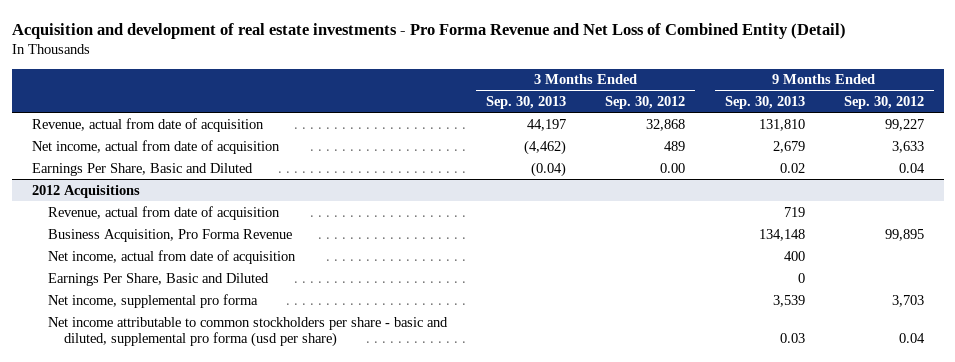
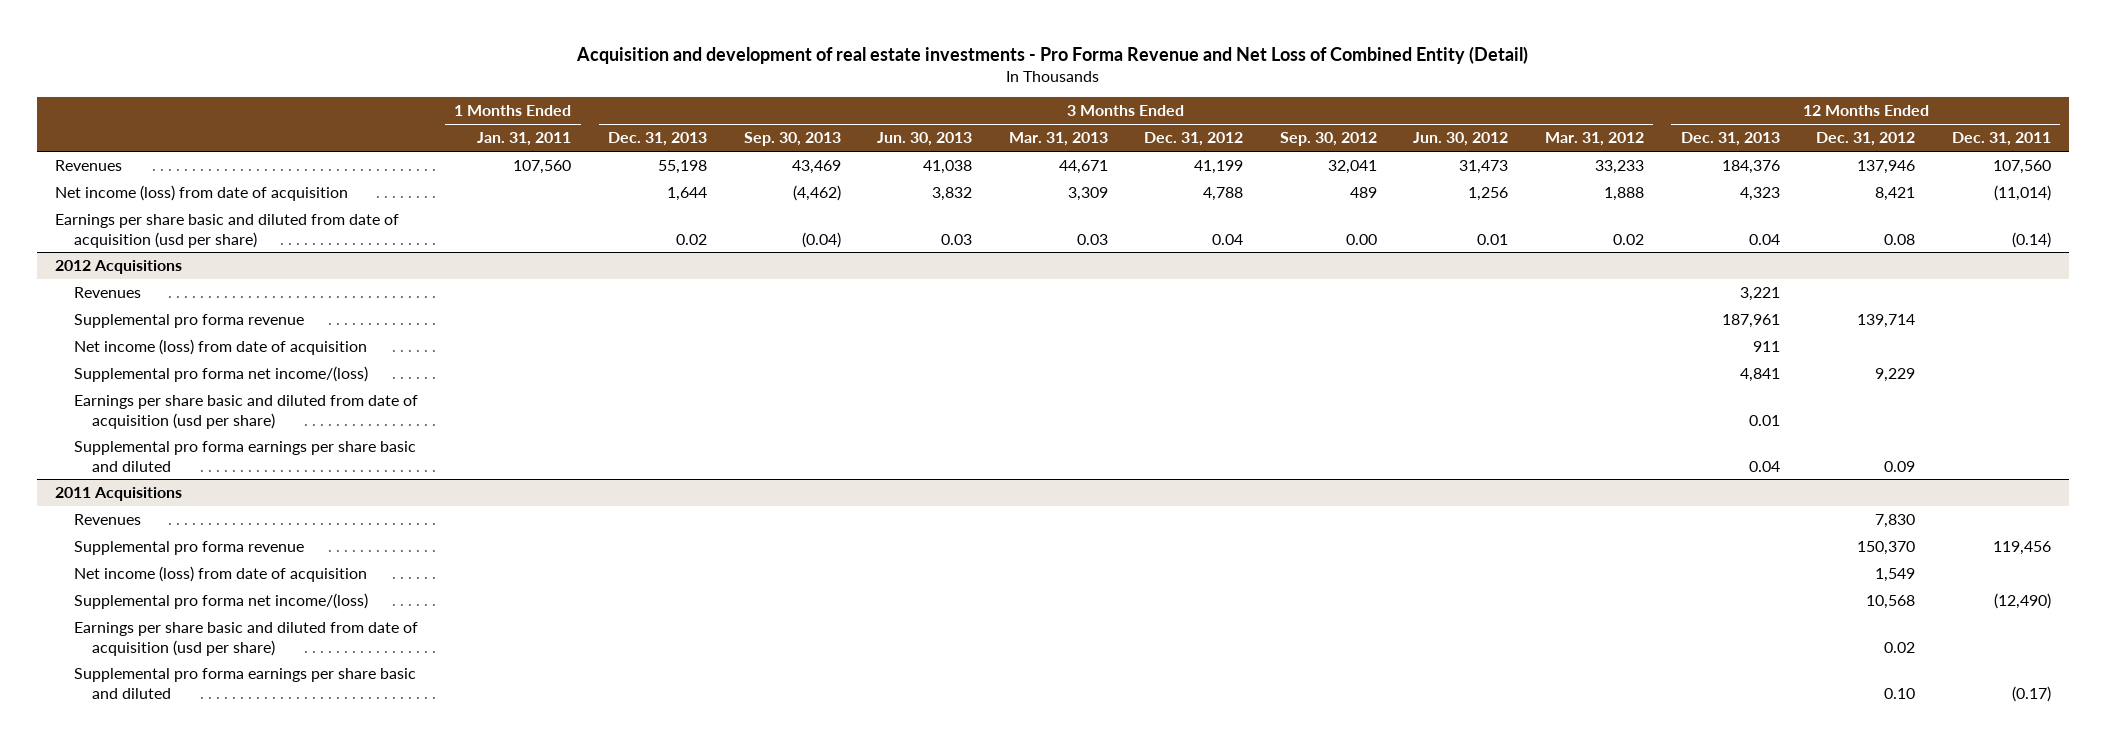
- | 3 Months Ended Sep. 30, 2013 | 3 Months Ended Sep. 30, 2012 | 9 Months Ended Sep. 30, 2013 | 9 Months Ended Sep. 30, 2012
+ | 1 Months Ended Jan. 31, 2011 | 3 Months Ended Dec. 31, 2013 | 3 Months Ended Sep. 30, 2013 | 3 Months Ended Jun. 30, 2013 | 3 Months Ended Mar. 31, 2013 | 3 Months Ended Dec. 31, 2012 | 3 Months Ended Sep. 30, 2012 | 3 Months Ended Jun. 30, 2012 | 3 Months Ended Mar. 31, 2012 | 12 Months Ended Dec. 31, 2013 | 12 Months Ended Dec. 31, 2012 | 12 Months Ended Dec. 31, 2011
- Revenue, actual from date of acquisition | 44,197 | 32,868 | 131,810 | 99,227
- Net income, actual from date of acquisition | (4,462) | 489 | 2,679 | 3,633
- Earnings Per Share, Basic and Diluted | (0.04) | 0.00 | 0.02 | 0.04
+ Revenues | 107,560 | 55,198 | 43,469 | 41,038 | 44,671 | 41,199 | 32,041 | 31,473 | 33,233 | 184,376 | 137,946 | 107,560
+ Net income (loss) from date of acquisition | | 1,644 | (4,462) | 3,832 | 3,309 | 4,788 | 489 | 1,256 | 1,888 | 4,323 | 8,421 | (11,014)
+ Earnings per share basic and diluted from date of acquisition (usd per share) | | 0.02 | (0.04) | 0.03 | 0.03 | 0.04 | 0.00 | 0.01 | 0.02 | 0.04 | 0.08 | (0.14)
@ 2012 Acquisitions
- Revenue, actual from date of acquisition | | | 719 |
- Business Acquisition, Pro Forma Revenue | | | 134,148 | 99,895
- Net income, actual from date of acquisition | | | 400 |
- Earnings Per Share, Basic and Diluted | | | 0 |
- Net income, supplemental pro forma | | | 3,539 | 3,703
- Net income attributable to common stockholders per share - basic and diluted, supplemental pro forma (usd per share) | | | 0.03 | 0.04
+ Revenues | | | | | | | | | | 3,221 | |
+ Supplemental pro forma revenue | | | | | | | | | | 187,961 | 139,714 |
+ Net income (loss) from date of acquisition | | | | | | | | | | 911 | |
+ Supplemental pro forma net income/(loss) | | | | | | | | | | 4,841 | 9,229 |
+ Earnings per share basic and diluted from date of acquisition (usd per share) | | | | | | | | | | 0.01 | |
+ Supplemental pro forma earnings per share basic and diluted | | | | | | | | | | 0.04 | 0.09 |
+ 2011 Acquisitions
+ Revenues | | | | | | | | | | | 7,830 |
+ Supplemental pro forma revenue | | | | | | | | | | | 150,370 | 119,456
+ Net income (loss) from date of acquisition | | | | | | | | | | | 1,549 |
+ Supplemental pro forma net income/(loss) | | | | | | | | | | | 10,568 | (12,490)
+ Earnings per share basic and diluted from date of acquisition (usd per share) | | | | | | | | | | | 0.02 |
+ Supplemental pro forma earnings per share basic and diluted | | | | | | | | | | | 0.10 | (0.17)

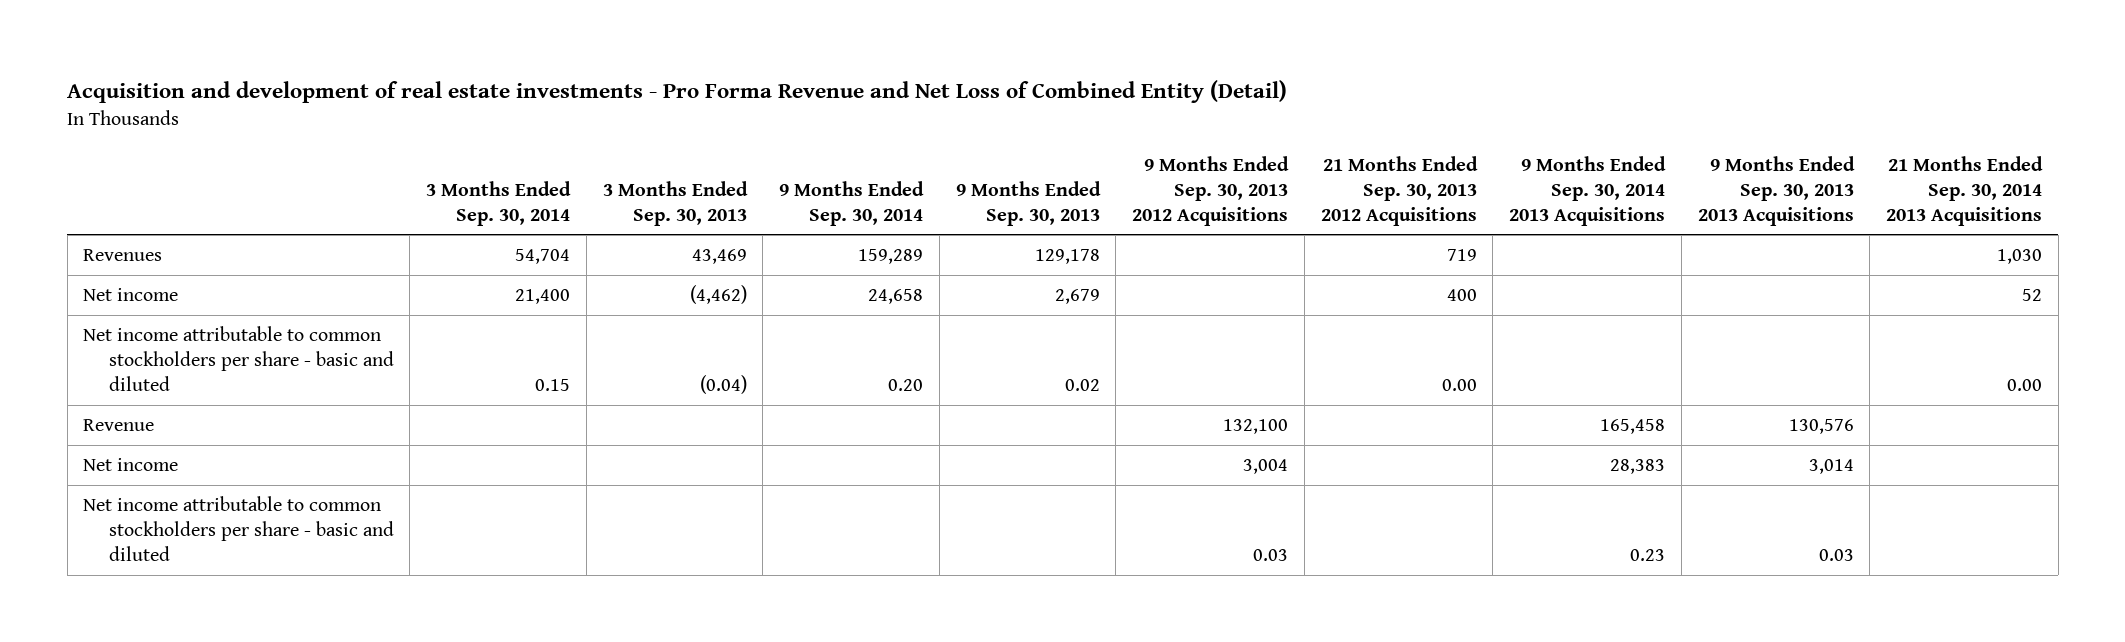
- | 1 Months Ended Jan. 31, 2011 | 3 Months Ended Dec. 31, 2013 | 3 Months Ended Sep. 30, 2013 | 3 Months Ended Jun. 30, 2013 | 3 Months Ended Mar. 31, 2013 | 3 Months Ended Dec. 31, 2012 | 3 Months Ended Sep. 30, 2012 | 3 Months Ended Jun. 30, 2012 | 3 Months Ended Mar. 31, 2012 | 12 Months Ended Dec. 31, 2013 | 12 Months Ended Dec. 31, 2012 | 12 Months Ended Dec. 31, 2011
+ | 3 Months Ended Sep. 30, 2014 | 3 Months Ended Sep. 30, 2013 | 9 Months Ended Sep. 30, 2014 | 9 Months Ended Sep. 30, 2013 | 9 Months Ended Sep. 30, 2013 2012 Acquisitions | 21 Months Ended Sep. 30, 2013 2012 Acquisitions | 9 Months Ended Sep. 30, 2014 2013 Acquisitions | 9 Months Ended Sep. 30, 2013 2013 Acquisitions | 21 Months Ended Sep. 30, 2014 2013 Acquisitions
- Net income (loss) from date of acquisition | | 1,644 | (4,462) | 3,832 | 3,309 | 4,788 | 489 | 1,256 | 1,888 | 4,323 | 8,421 | (11,014)
- Earnings per share basic and diluted from date of acquisition (usd per share) | | 0.02 | (0.04) | 0.03 | 0.03 | 0.04 | 0.00 | 0.01 | 0.02 | 0.04 | 0.08 | (0.14)
- 2012 Acquisitions
- Revenues | | | | | | | | | | 3,221 | |
- Supplemental pro forma revenue | | | | | | | | | | 187,961 | 139,714 |
- Net income (loss) from date of acquisition | | | | | | | | | | 911 | |
- Supplemental pro forma net income/(loss) | | | | | | | | | | 4,841 | 9,229 |
- Earnings per share basic and diluted from date of acquisition (usd per share) | | | | | | | | | | 0.01 | |
- Supplemental pro forma earnings per share basic and diluted | | | | | | | | | | 0.04 | 0.09 |
- 2011 Acquisitions
- Revenues | | | | | | | | | | | 7,830 |
- Supplemental pro forma revenue | | | | | | | | | | | 150,370 | 119,456
- Net income (loss) from date of acquisition | | | | | | | | | | | 1,549 |
- Supplemental pro forma net income/(loss) | | | | | | | | | | | 10,568 | (12,490)
- Earnings per share basic and diluted from date of acquisition (usd per share) | | | | | | | | | | | 0.02 |
- Supplemental pro forma earnings per share basic and diluted | | | | | | | | | | | 0.10 | (0.17)
+ Net income | 21,400 | (4,462) | 24,658 | 2,679 | | 400 | | | 52
+ Net income attributable to common stockholders per share - basic and diluted | 0.15 | (0.04) | 0.20 | 0.02 | | 0.00 | | | 0.00
+ Revenue | | | | | 132,100 | | 165,458 | 130,576 |
+ Net income | | | | | 3,004 | | 28,383 | 3,014 |
+ Net income attributable to common stockholders per share - basic and diluted | | | | | 0.03 | | 0.23 | 0.03 |

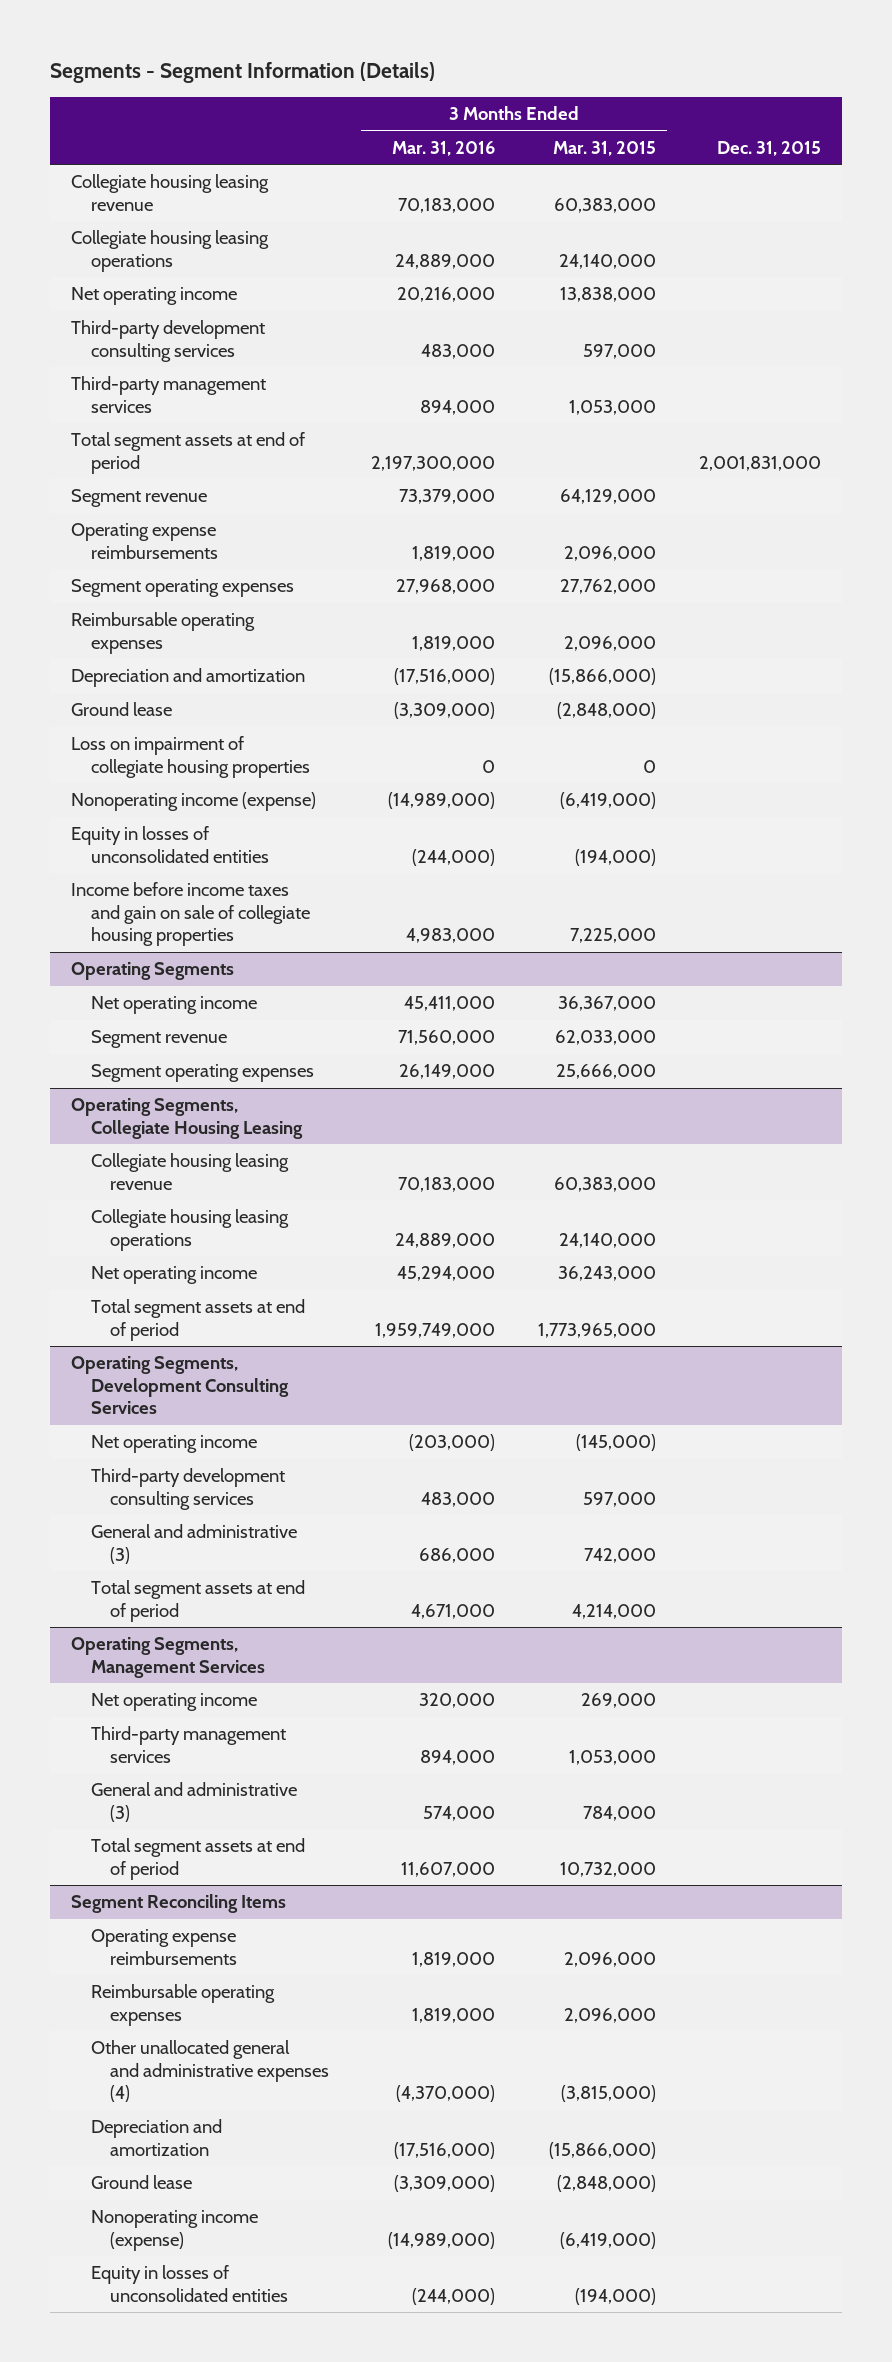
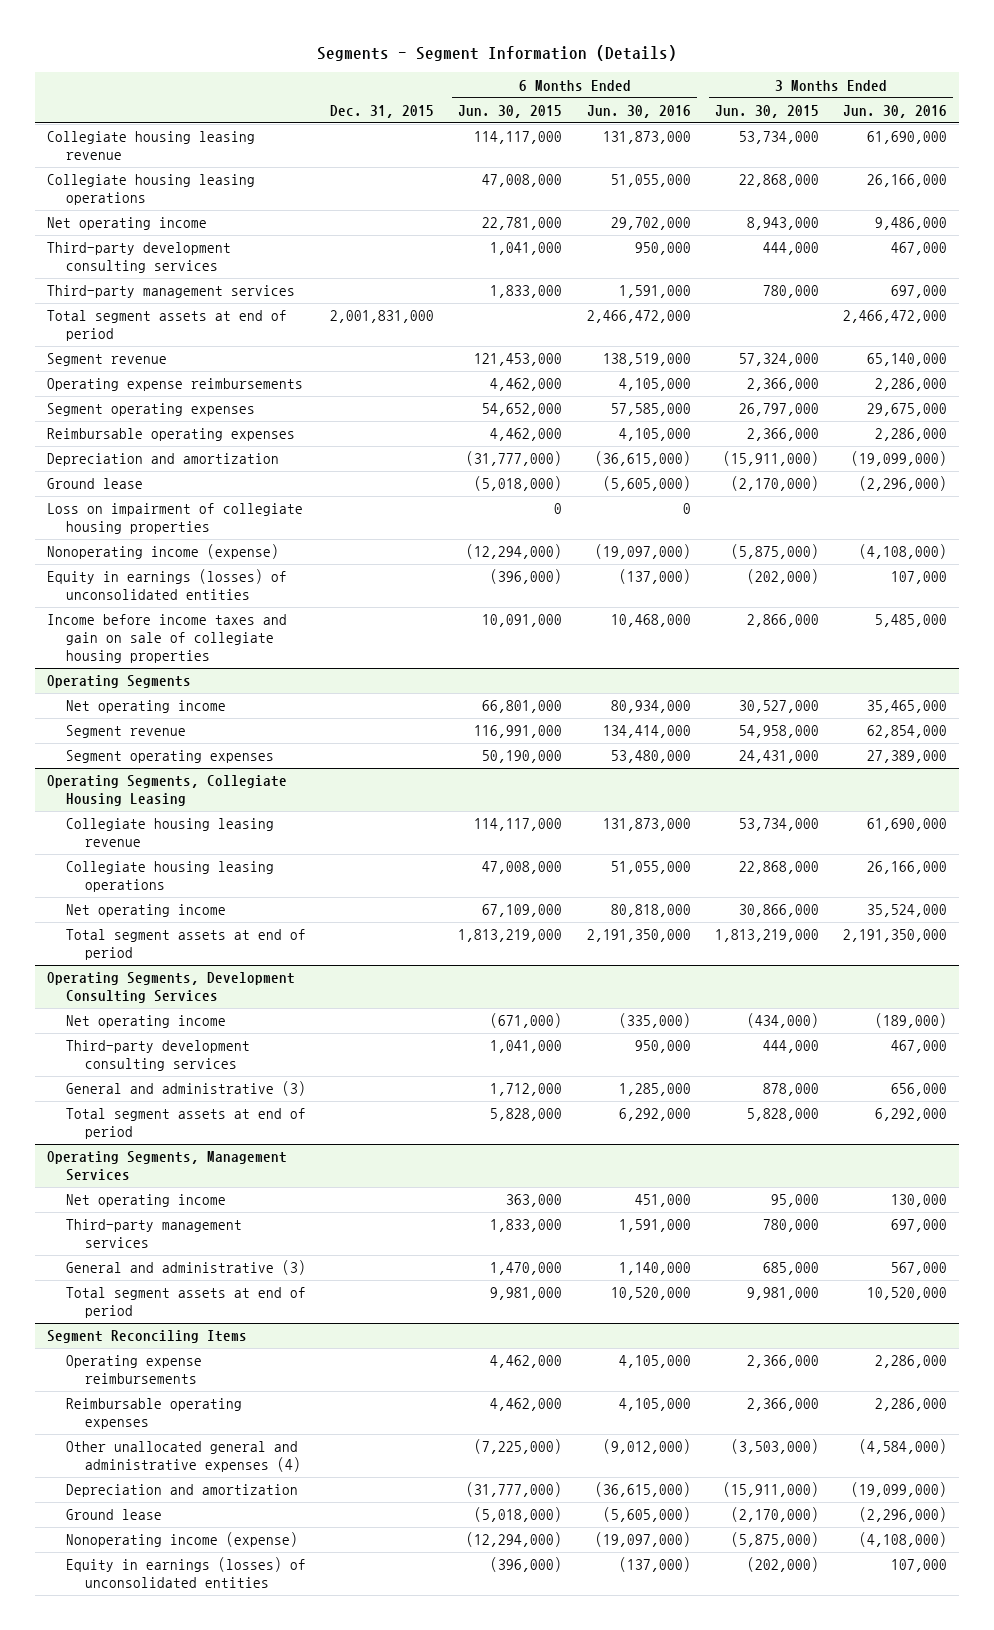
- | 3 Months Ended Mar. 31, 2016 | 3 Months Ended Mar. 31, 2015 | Dec. 31, 2015
+ | Dec. 31, 2015 | 6 Months Ended Jun. 30, 2015 | 6 Months Ended Jun. 30, 2016 | 3 Months Ended Jun. 30, 2015 | 3 Months Ended Jun. 30, 2016
- Equity in losses of unconsolidated entities | (244,000) | (194,000) |
+ Equity in earnings (losses) of unconsolidated entities | | (396,000) | (137,000) | (202,000) | 107,000
@ Segment Reconciling Items
- Equity in losses of unconsolidated entities | (244,000) | (194,000) |
+ Equity in earnings (losses) of unconsolidated entities | | (396,000) | (137,000) | (202,000) | 107,000

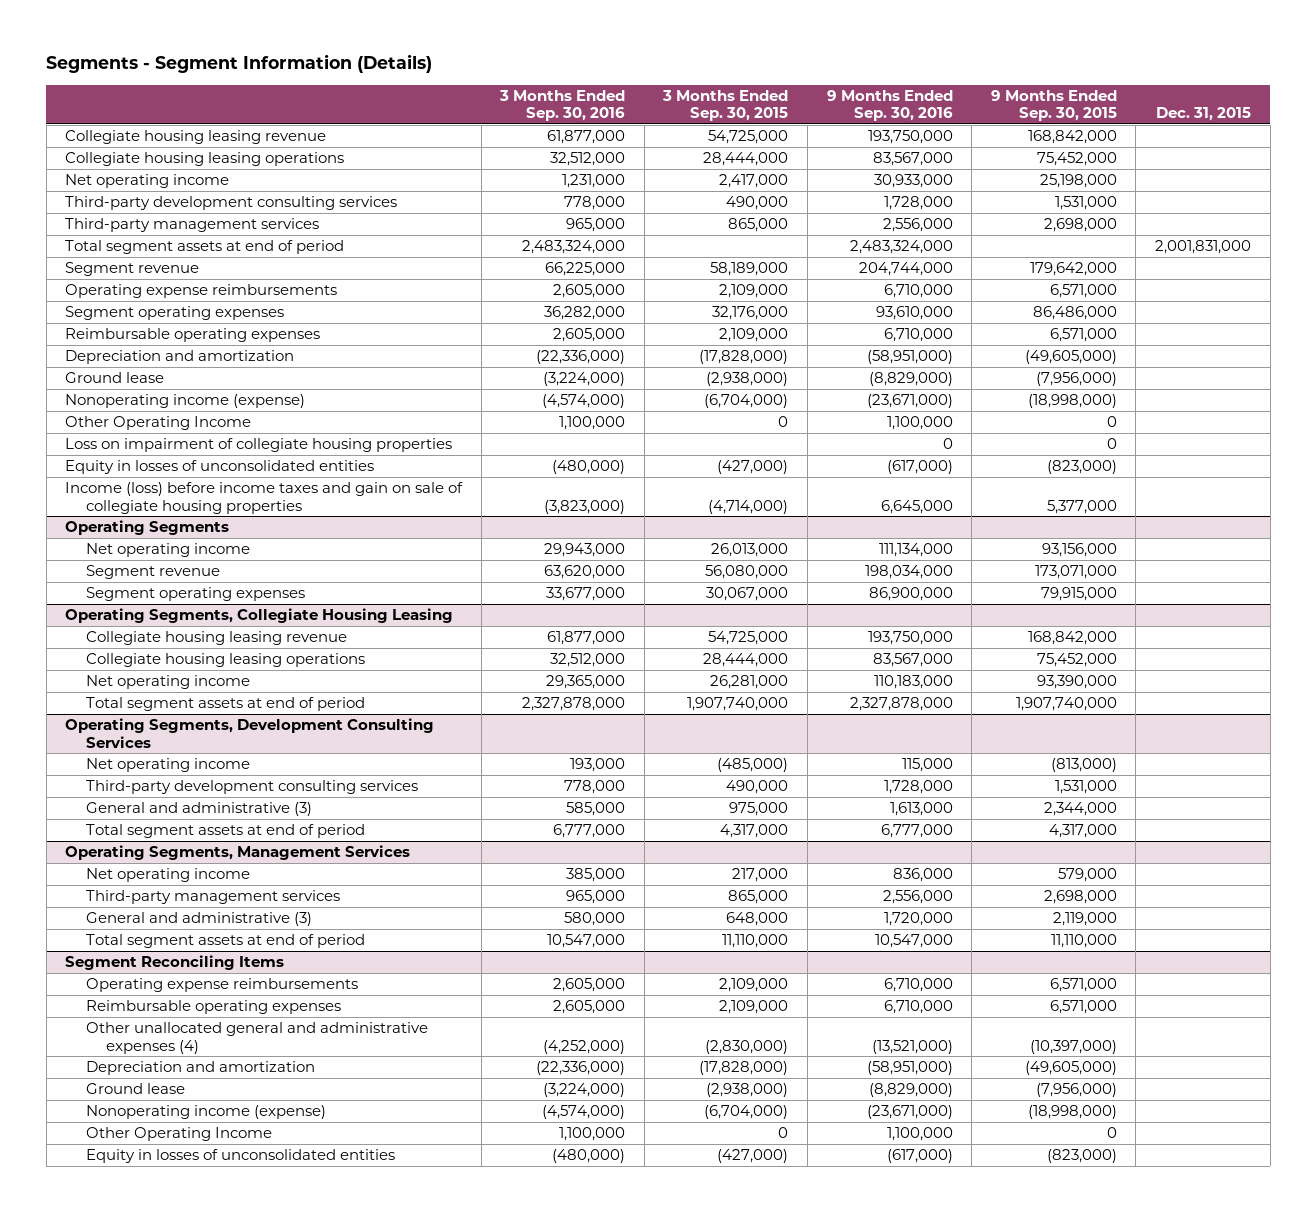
- | Dec. 31, 2015 | 6 Months Ended Jun. 30, 2015 | 6 Months Ended Jun. 30, 2016 | 3 Months Ended Jun. 30, 2015 | 3 Months Ended Jun. 30, 2016
+ | 3 Months Ended Sep. 30, 2016 | 3 Months Ended Sep. 30, 2015 | 9 Months Ended Sep. 30, 2016 | 9 Months Ended Sep. 30, 2015 | Dec. 31, 2015
- Equity in earnings (losses) of unconsolidated entities | | (396,000) | (137,000) | (202,000) | 107,000
- Income before income taxes and gain on sale of collegiate housing properties | | 10,091,000 | 10,468,000 | 2,866,000 | 5,485,000
+ Other Operating Income | 1,100,000 | 0 | 1,100,000 | 0 |
moved down: Loss on impairment of collegiate housing properties | | | 0 | 0 |
+ Equity in losses of unconsolidated entities | (480,000) | (427,000) | (617,000) | (823,000) |
+ Income (loss) before income taxes and gain on sale of collegiate housing properties | (3,823,000) | (4,714,000) | 6,645,000 | 5,377,000 |
@ Segment Reconciling Items
- Equity in earnings (losses) of unconsolidated entities | | (396,000) | (137,000) | (202,000) | 107,000
+ Other Operating Income | 1,100,000 | 0 | 1,100,000 | 0 |
+ Equity in losses of unconsolidated entities | (480,000) | (427,000) | (617,000) | (823,000) |

